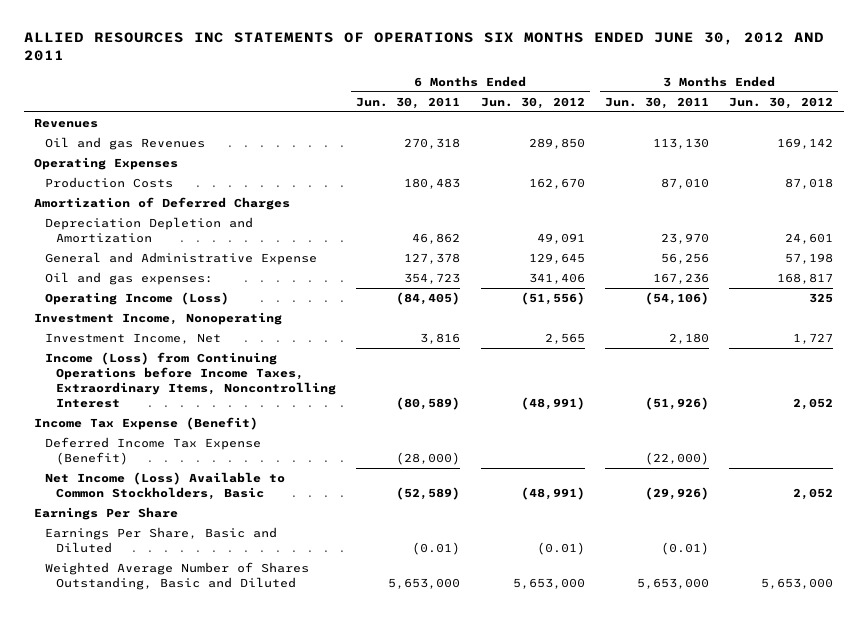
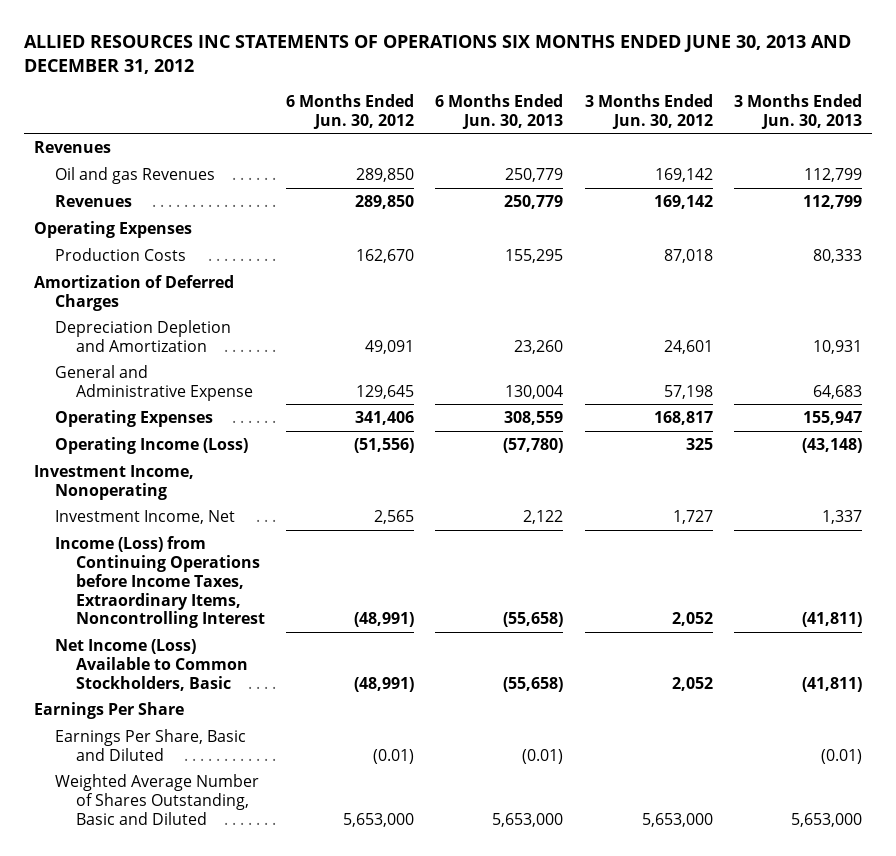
- ALLIED RESOURCES INC STATEMENTS OF OPERATIONS SIX MONTHS ENDED JUNE 30, 2012 AND 2011
+ ALLIED RESOURCES INC STATEMENTS OF OPERATIONS SIX MONTHS ENDED JUNE 30, 2013 AND DECEMBER 31, 2012
- | 6 Months Ended Jun. 30, 2011 | 6 Months Ended Jun. 30, 2012 | 3 Months Ended Jun. 30, 2011 | 3 Months Ended Jun. 30, 2012
+ | 6 Months Ended Jun. 30, 2012 | 6 Months Ended Jun. 30, 2013 | 3 Months Ended Jun. 30, 2012 | 3 Months Ended Jun. 30, 2013
+ Revenues | 289,850 | 250,779 | 169,142 | 112,799
- Oil and gas expenses: | 354,723 | 341,406 | 167,236 | 168,817
+ Operating Expenses | 341,406 | 308,559 | 168,817 | 155,947
- Income Tax Expense (Benefit)
- Deferred Income Tax Expense (Benefit) | (28,000) | | (22,000) |

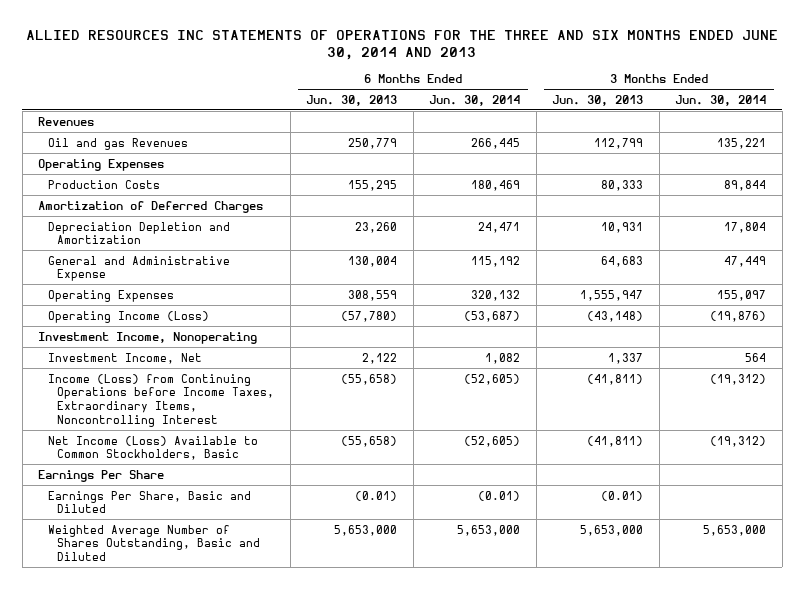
- ALLIED RESOURCES INC STATEMENTS OF OPERATIONS SIX MONTHS ENDED JUNE 30, 2013 AND DECEMBER 31, 2012
+ ALLIED RESOURCES INC STATEMENTS OF OPERATIONS FOR THE THREE AND SIX MONTHS ENDED JUNE 30, 2014 AND 2013
- | 6 Months Ended Jun. 30, 2012 | 6 Months Ended Jun. 30, 2013 | 3 Months Ended Jun. 30, 2012 | 3 Months Ended Jun. 30, 2013
+ | 6 Months Ended Jun. 30, 2013 | 6 Months Ended Jun. 30, 2014 | 3 Months Ended Jun. 30, 2013 | 3 Months Ended Jun. 30, 2014
- Revenues | 289,850 | 250,779 | 169,142 | 112,799
- Operating Expenses | 341,406 | 308,559 | 168,817 | 155,947
+ Operating Expenses | 308,559 | 320,132 | 1,555,947 | 155,097

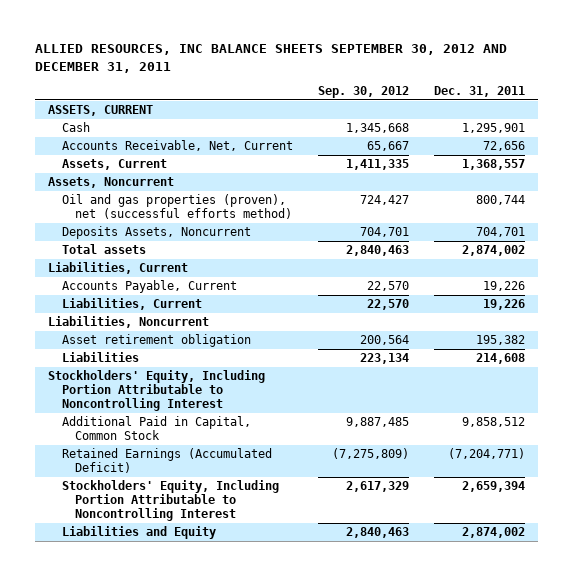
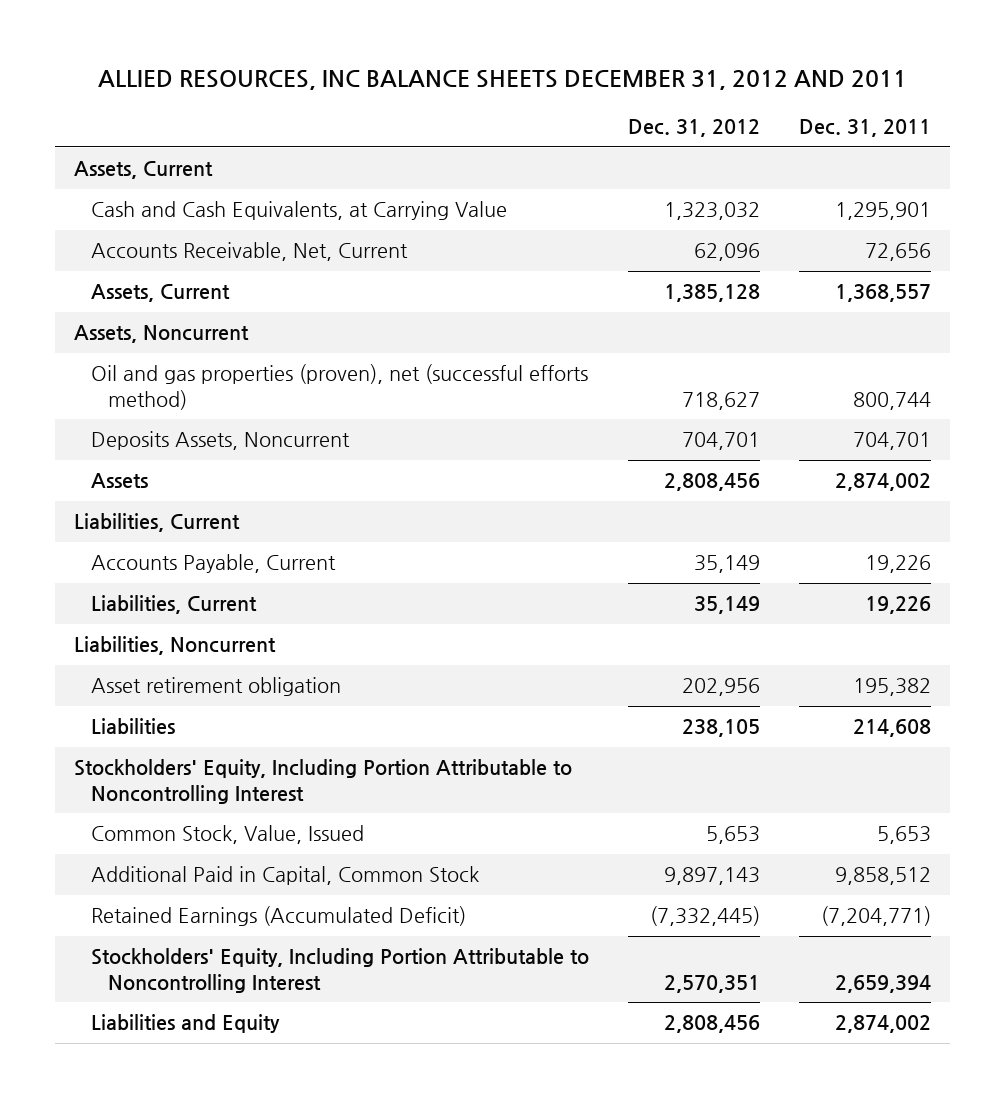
- ALLIED RESOURCES, INC BALANCE SHEETS SEPTEMBER 30, 2012 AND DECEMBER 31, 2011
+ ALLIED RESOURCES, INC BALANCE SHEETS DECEMBER 31, 2012 AND 2011
- | Sep. 30, 2012 | Dec. 31, 2011
+ | Dec. 31, 2012 | Dec. 31, 2011
- ASSETS, CURRENT
- Cash | 1,345,668 | 1,295,901
+ Assets, Current
+ Cash and Cash Equivalents, at Carrying Value | 1,323,032 | 1,295,901
- Total assets | 2,840,463 | 2,874,002
+ Assets | 2,808,456 | 2,874,002
+ Common Stock, Value, Issued | 5,653 | 5,653

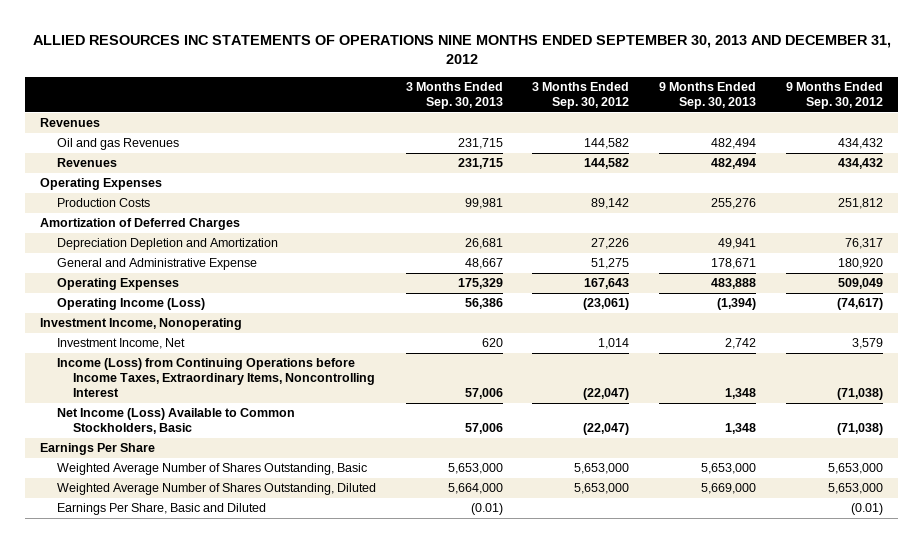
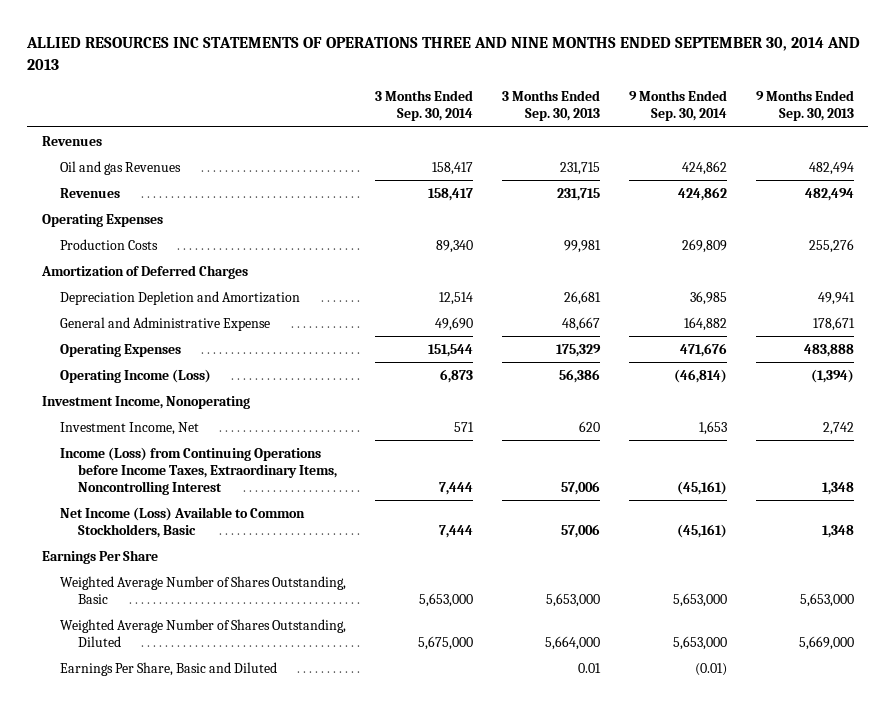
- ALLIED RESOURCES INC STATEMENTS OF OPERATIONS NINE MONTHS ENDED SEPTEMBER 30, 2013 AND DECEMBER 31, 2012
+ ALLIED RESOURCES INC STATEMENTS OF OPERATIONS THREE AND NINE MONTHS ENDED SEPTEMBER 30, 2014 AND 2013
- | 3 Months Ended Sep. 30, 2013 | 3 Months Ended Sep. 30, 2012 | 9 Months Ended Sep. 30, 2013 | 9 Months Ended Sep. 30, 2012
+ | 3 Months Ended Sep. 30, 2014 | 3 Months Ended Sep. 30, 2013 | 9 Months Ended Sep. 30, 2014 | 9 Months Ended Sep. 30, 2013
- Earnings Per Share, Basic and Diluted | (0.01) | | | (0.01)
+ Earnings Per Share, Basic and Diluted | | 0.01 | (0.01) |

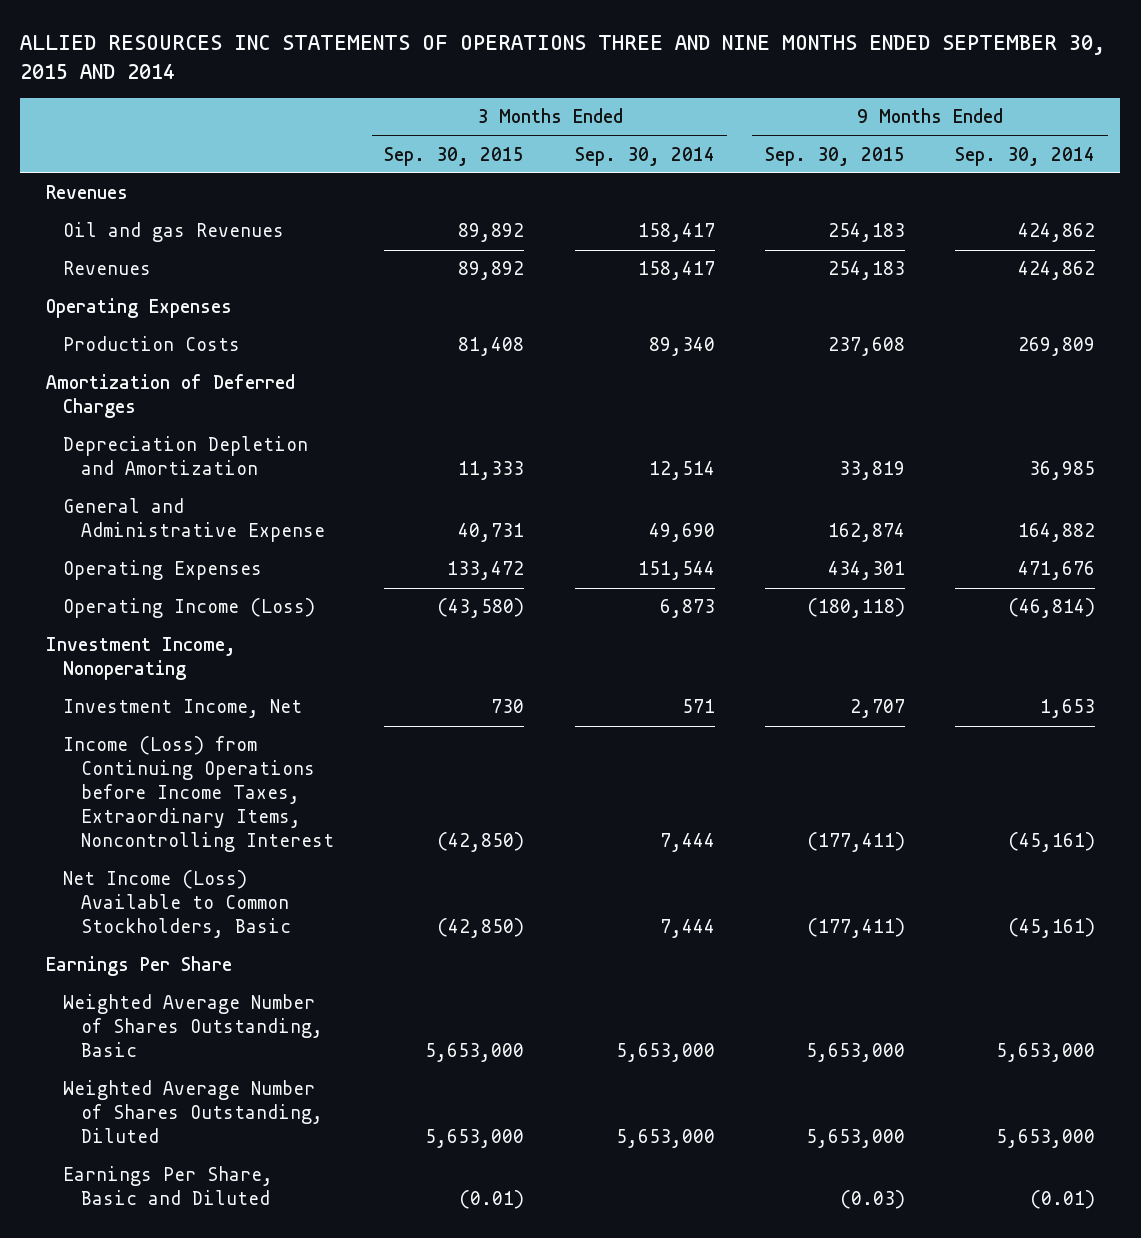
- ALLIED RESOURCES INC STATEMENTS OF OPERATIONS THREE AND NINE MONTHS ENDED SEPTEMBER 30, 2014 AND 2013
+ ALLIED RESOURCES INC STATEMENTS OF OPERATIONS THREE AND NINE MONTHS ENDED SEPTEMBER 30, 2015 AND 2014
- | 3 Months Ended Sep. 30, 2014 | 3 Months Ended Sep. 30, 2013 | 9 Months Ended Sep. 30, 2014 | 9 Months Ended Sep. 30, 2013
+ | 3 Months Ended Sep. 30, 2015 | 3 Months Ended Sep. 30, 2014 | 9 Months Ended Sep. 30, 2015 | 9 Months Ended Sep. 30, 2014
- Weighted Average Number of Shares Outstanding, Diluted | 5,675,000 | 5,664,000 | 5,653,000 | 5,669,000
+ Weighted Average Number of Shares Outstanding, Diluted | 5,653,000 | 5,653,000 | 5,653,000 | 5,653,000

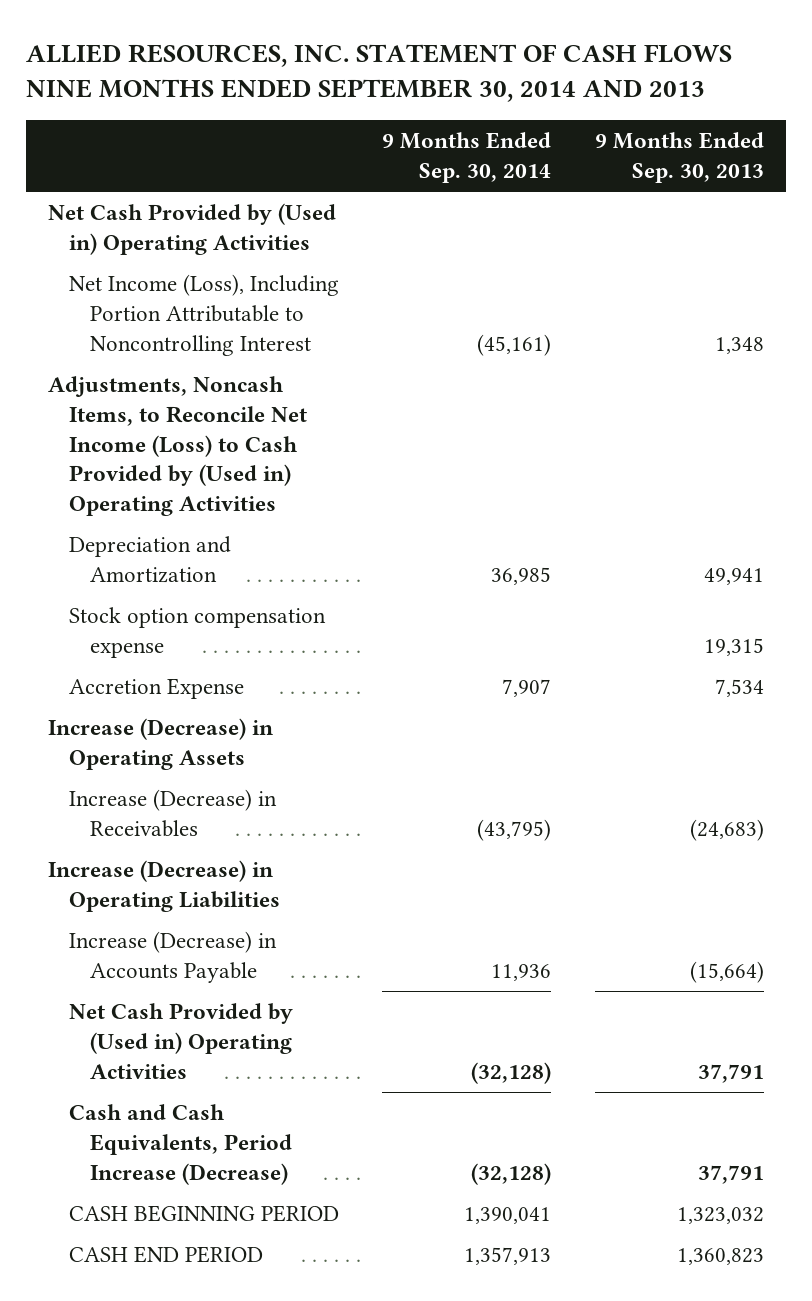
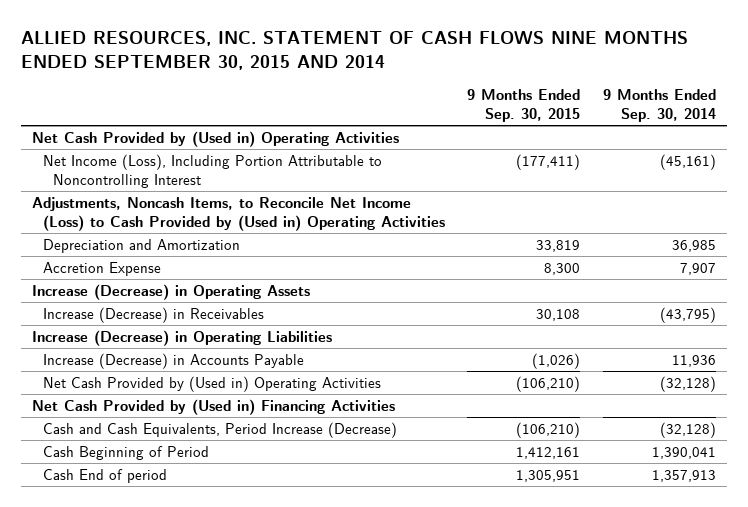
- ALLIED RESOURCES, INC. STATEMENT OF CASH FLOWS NINE MONTHS ENDED SEPTEMBER 30, 2014 AND 2013
+ ALLIED RESOURCES, INC. STATEMENT OF CASH FLOWS NINE MONTHS ENDED SEPTEMBER 30, 2015 AND 2014
- | 9 Months Ended Sep. 30, 2014 | 9 Months Ended Sep. 30, 2013
+ | 9 Months Ended Sep. 30, 2015 | 9 Months Ended Sep. 30, 2014
- Stock option compensation expense | | 19,315
+ Net Cash Provided by (Used in) Financing Activities
- CASH BEGINNING PERIOD | 1,390,041 | 1,323,032
- CASH END PERIOD | 1,357,913 | 1,360,823
+ Cash Beginning of Period | 1,412,161 | 1,390,041
+ Cash End of period | 1,305,951 | 1,357,913

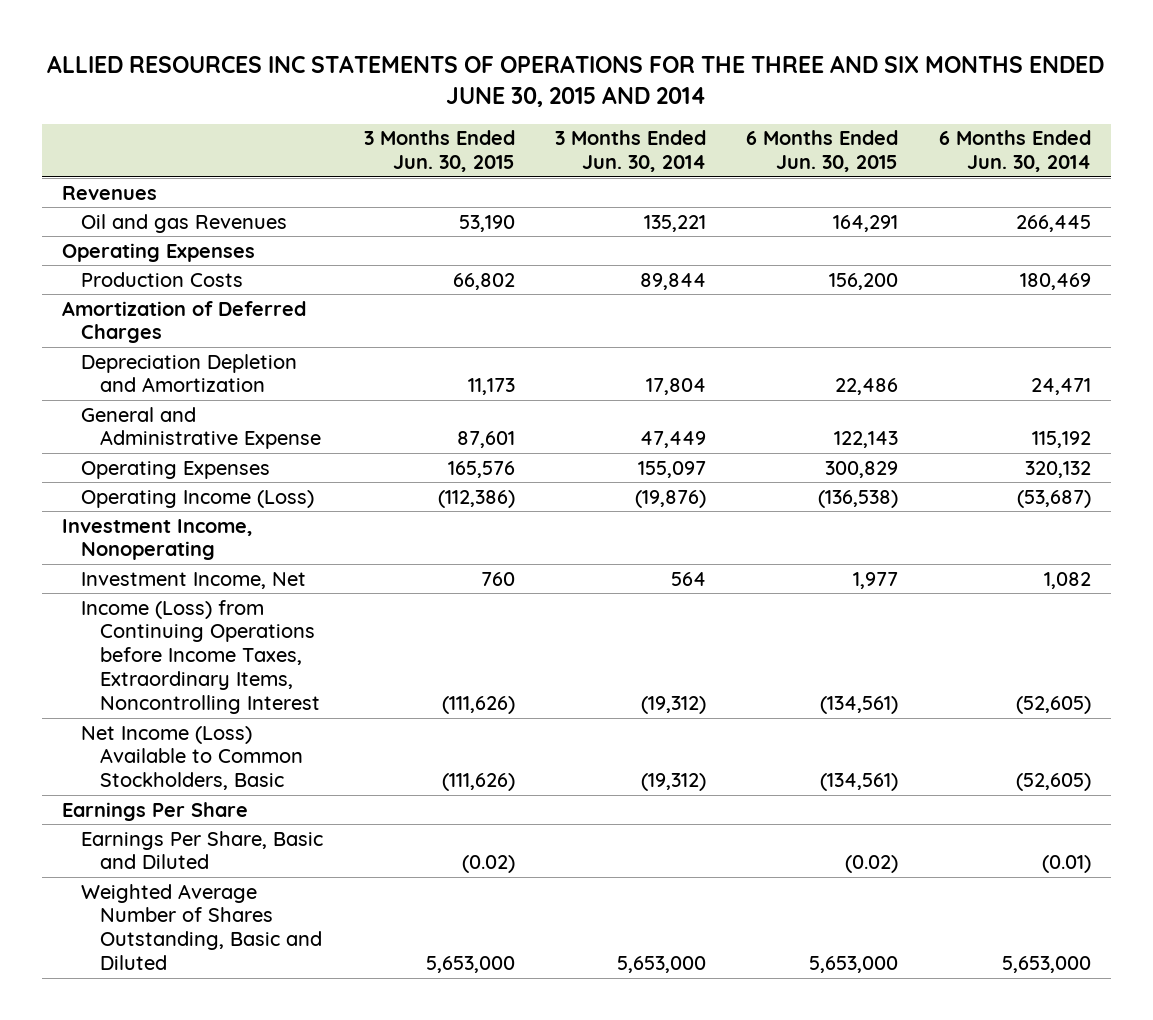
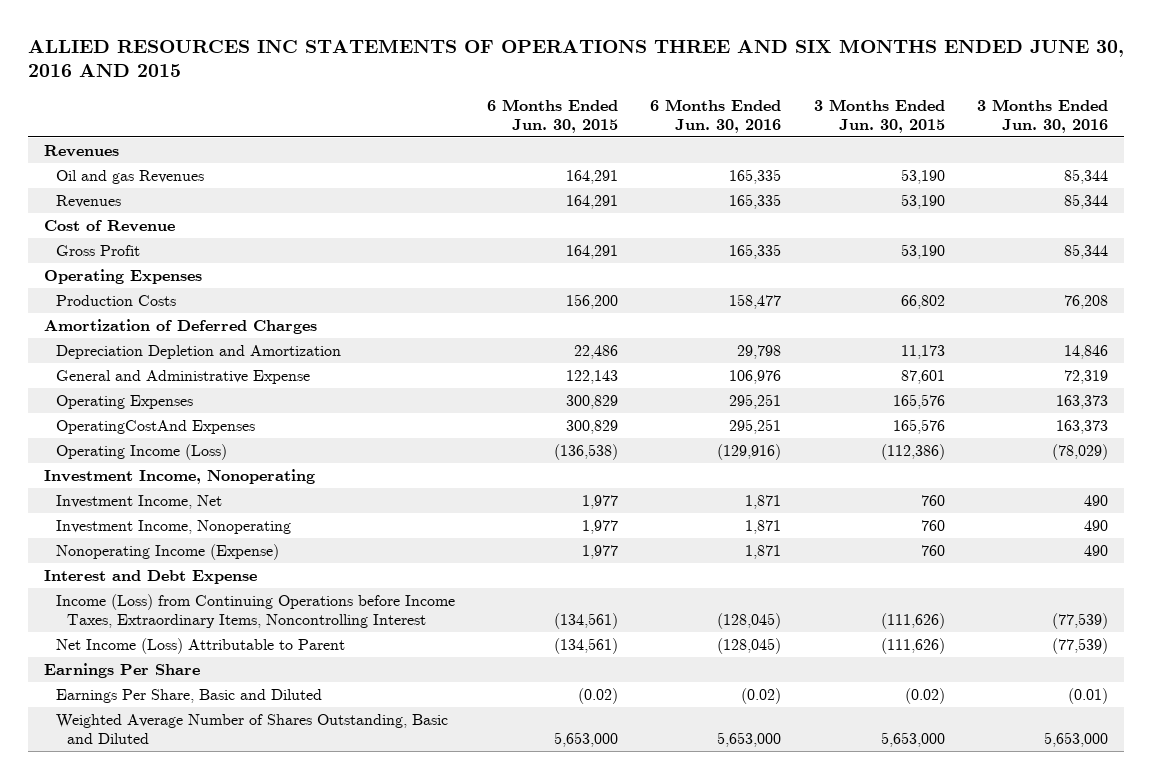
- ALLIED RESOURCES INC STATEMENTS OF OPERATIONS FOR THE THREE AND SIX MONTHS ENDED JUNE 30, 2015 AND 2014
+ ALLIED RESOURCES INC STATEMENTS OF OPERATIONS THREE AND SIX MONTHS ENDED JUNE 30, 2016 AND 2015
- | 3 Months Ended Jun. 30, 2015 | 3 Months Ended Jun. 30, 2014 | 6 Months Ended Jun. 30, 2015 | 6 Months Ended Jun. 30, 2014
+ | 6 Months Ended Jun. 30, 2015 | 6 Months Ended Jun. 30, 2016 | 3 Months Ended Jun. 30, 2015 | 3 Months Ended Jun. 30, 2016
+ Revenues | 164,291 | 165,335 | 53,190 | 85,344
+ Cost of Revenue
+ Gross Profit | 164,291 | 165,335 | 53,190 | 85,344
+ OperatingCostAnd Expenses | 300,829 | 295,251 | 165,576 | 163,373
+ Investment Income, Nonoperating | 1,977 | 1,871 | 760 | 490
+ Nonoperating Income (Expense) | 1,977 | 1,871 | 760 | 490
+ Interest and Debt Expense
- Net Income (Loss) Available to Common Stockholders, Basic | (111,626) | (19,312) | (134,561) | (52,605)
+ Net Income (Loss) Attributable to Parent | (134,561) | (128,045) | (111,626) | (77,539)

